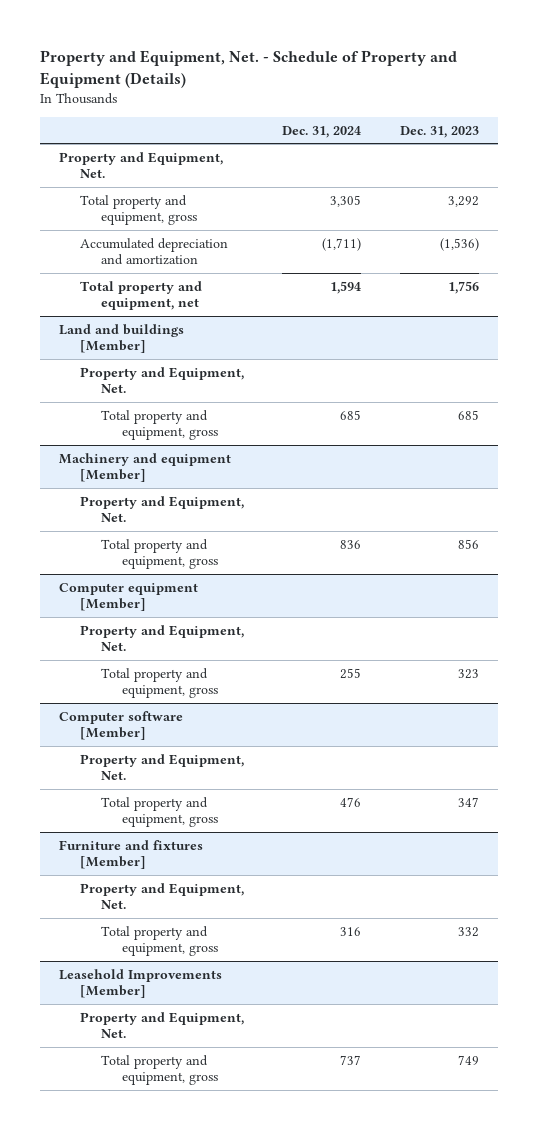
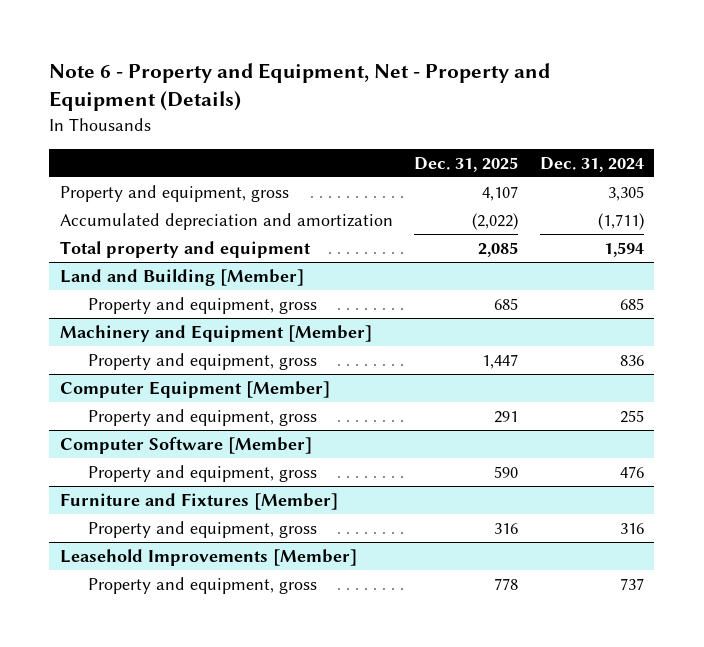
- Property and Equipment, Net. - Schedule of Property and Equipment (Details)
+ Note 6 - Property and Equipment, Net - Property and Equipment (Details)
- | Dec. 31, 2024 | Dec. 31, 2023
+ | Dec. 31, 2025 | Dec. 31, 2024
- Property and Equipment, Net.
- Total property and equipment, gross | 3,305 | 3,292
+ Property and equipment, gross | 4,107 | 3,305
- Total property and equipment, net | 1,594 | 1,756
- Land and buildings [Member]
- Property and Equipment, Net.
- Total property and equipment, gross | 685 | 685
- Machinery and equipment [Member]
- Property and Equipment, Net.
- Total property and equipment, gross | 836 | 856
- Computer equipment [Member]
- Property and Equipment, Net.
- Total property and equipment, gross | 255 | 323
- Computer software [Member]
- Property and Equipment, Net.
- Total property and equipment, gross | 476 | 347
- Furniture and fixtures [Member]
- Property and Equipment, Net.
- Total property and equipment, gross | 316 | 332
+ Total property and equipment | 2,085 | 1,594
+ Land and Building [Member]
+ Property and equipment, gross | 685 | 685
+ Machinery and Equipment [Member]
+ Property and equipment, gross | 1,447 | 836
+ Computer Equipment [Member]
+ Property and equipment, gross | 291 | 255
+ Computer Software [Member]
+ Property and equipment, gross | 590 | 476
+ Furniture and Fixtures [Member]
+ Property and equipment, gross | 316 | 316
@ Leasehold Improvements [Member]
- Property and Equipment, Net.
- Total property and equipment, gross | 737 | 749
+ Property and equipment, gross | 778 | 737

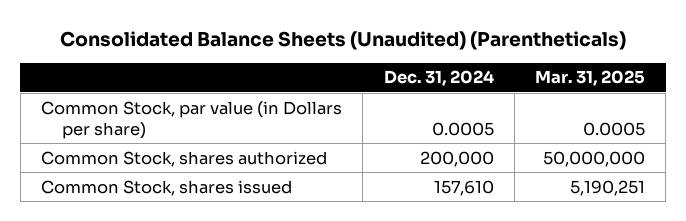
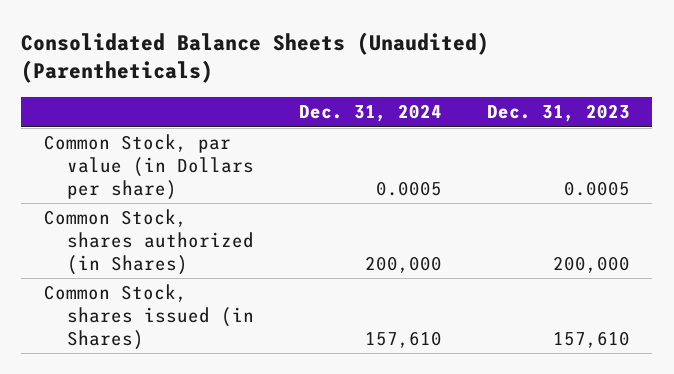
- | Dec. 31, 2024 | Mar. 31, 2025
+ | Dec. 31, 2024 | Dec. 31, 2023
- Common Stock, shares authorized | 200,000 | 50,000,000
- Common Stock, shares issued | 157,610 | 5,190,251
+ Common Stock, shares authorized (in Shares) | 200,000 | 200,000
+ Common Stock, shares issued (in Shares) | 157,610 | 157,610

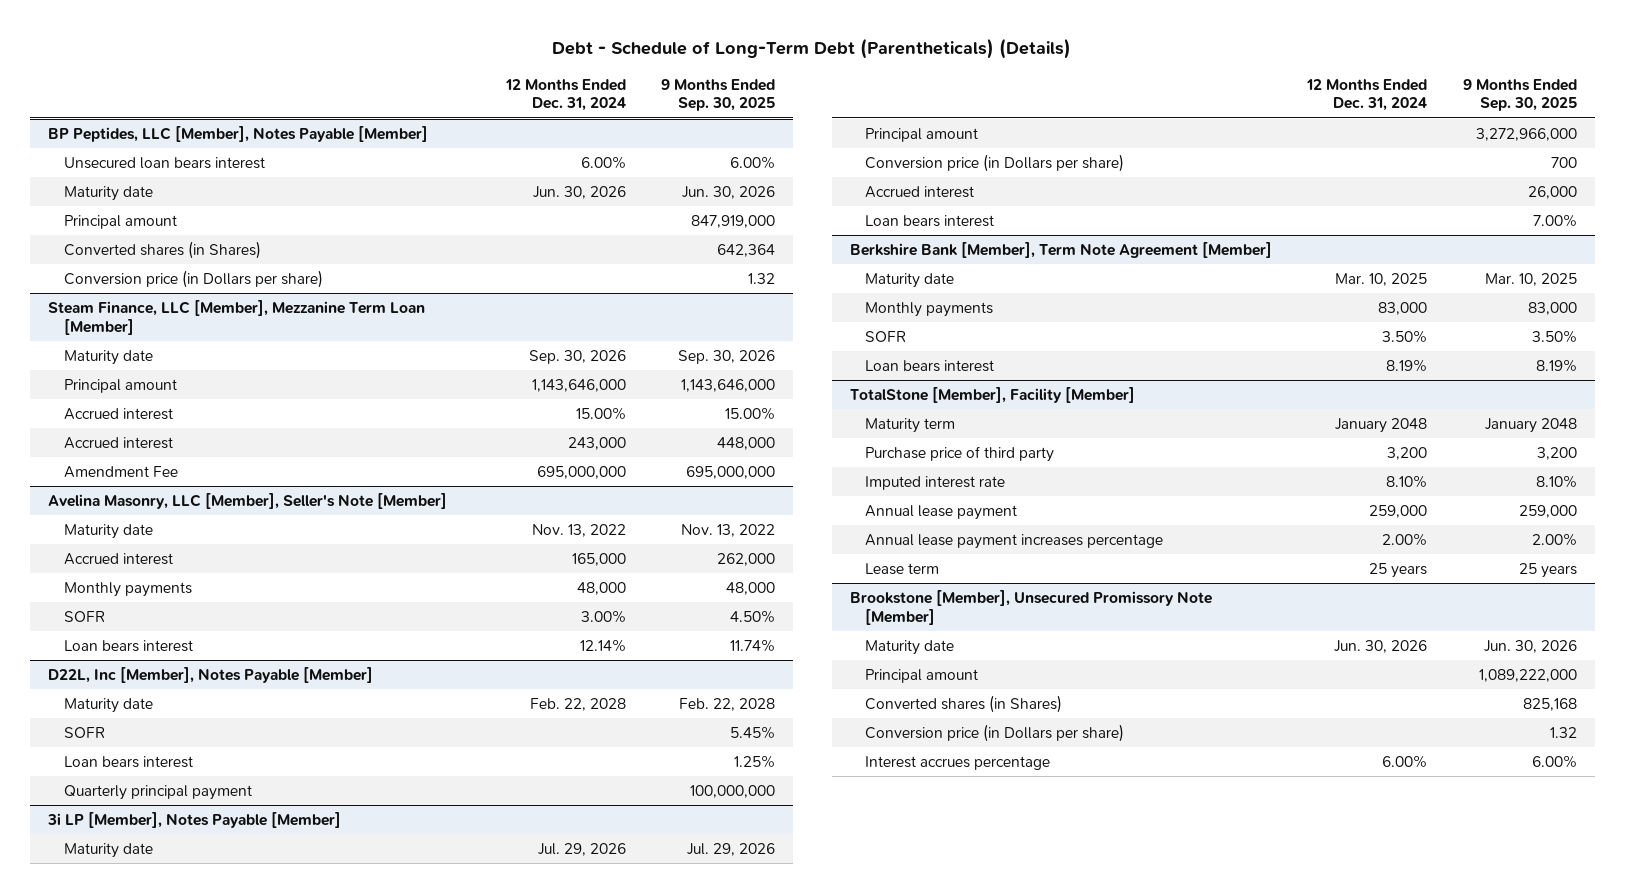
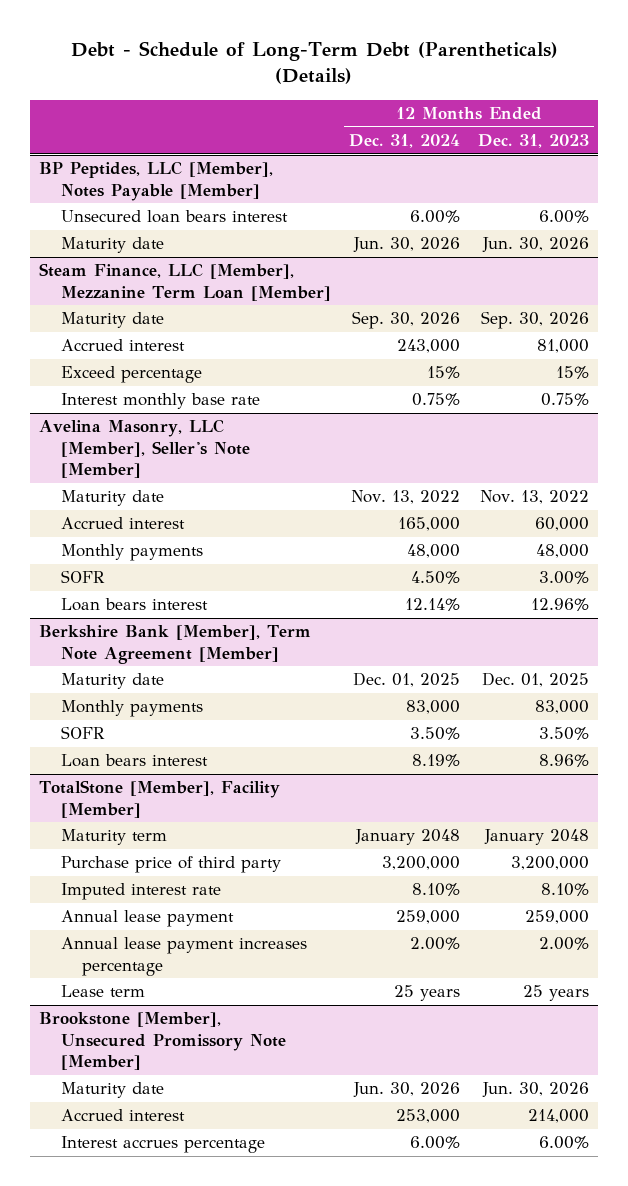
- | 12 Months Ended Dec. 31, 2024 | 9 Months Ended Sep. 30, 2025
+ | 12 Months Ended Dec. 31, 2024 | 12 Months Ended Dec. 31, 2023
@ BP Peptides, LLC [Member], Notes Payable [Member]
- Principal amount | | 847,919,000
- Converted shares (in Shares) | | 642,364
- Conversion price (in Dollars per share) | | 1.32
@ Steam Finance, LLC [Member], Mezzanine Term Loan [Member]
- Principal amount | 1,143,646,000 | 1,143,646,000
- Accrued interest | 15.00% | 15.00%
- Amendment Fee | 695,000,000 | 695,000,000
+ Exceed percentage | 15% | 15%
+ Interest monthly base rate | 0.75% | 0.75%
@ Avelina Masonry, LLC [Member], Seller's Note [Member]
- SOFR | 3.00% | 4.50%
+ SOFR | 4.50% | 3.00%
- D22L, Inc [Member], Notes Payable [Member]
- Maturity date | Feb. 22, 2028 | Feb. 22, 2028
- SOFR | | 5.45%
- Loan bears interest | | 1.25%
- Quarterly principal payment | | 100,000,000
- 3i LP [Member], Notes Payable [Member]
- Maturity date | Jul. 29, 2026 | Jul. 29, 2026
- Principal amount | | 3,272,966,000
- Conversion price (in Dollars per share) | | 700
- Accrued interest | | 26,000
- Loan bears interest | | 7.00%
@ Berkshire Bank [Member], Term Note Agreement [Member]
- Maturity date | Mar. 10, 2025 | Mar. 10, 2025
+ Maturity date | Dec. 01, 2025 | Dec. 01, 2025
@ TotalStone [Member], Facility [Member]
- Purchase price of third party | 3,200 | 3,200
+ Purchase price of third party | 3,200,000 | 3,200,000
@ Brookstone [Member], Unsecured Promissory Note [Member]
- Principal amount | | 1,089,222,000
- Converted shares (in Shares) | | 825,168
- Conversion price (in Dollars per share) | | 1.32
+ Accrued interest | 253,000 | 214,000

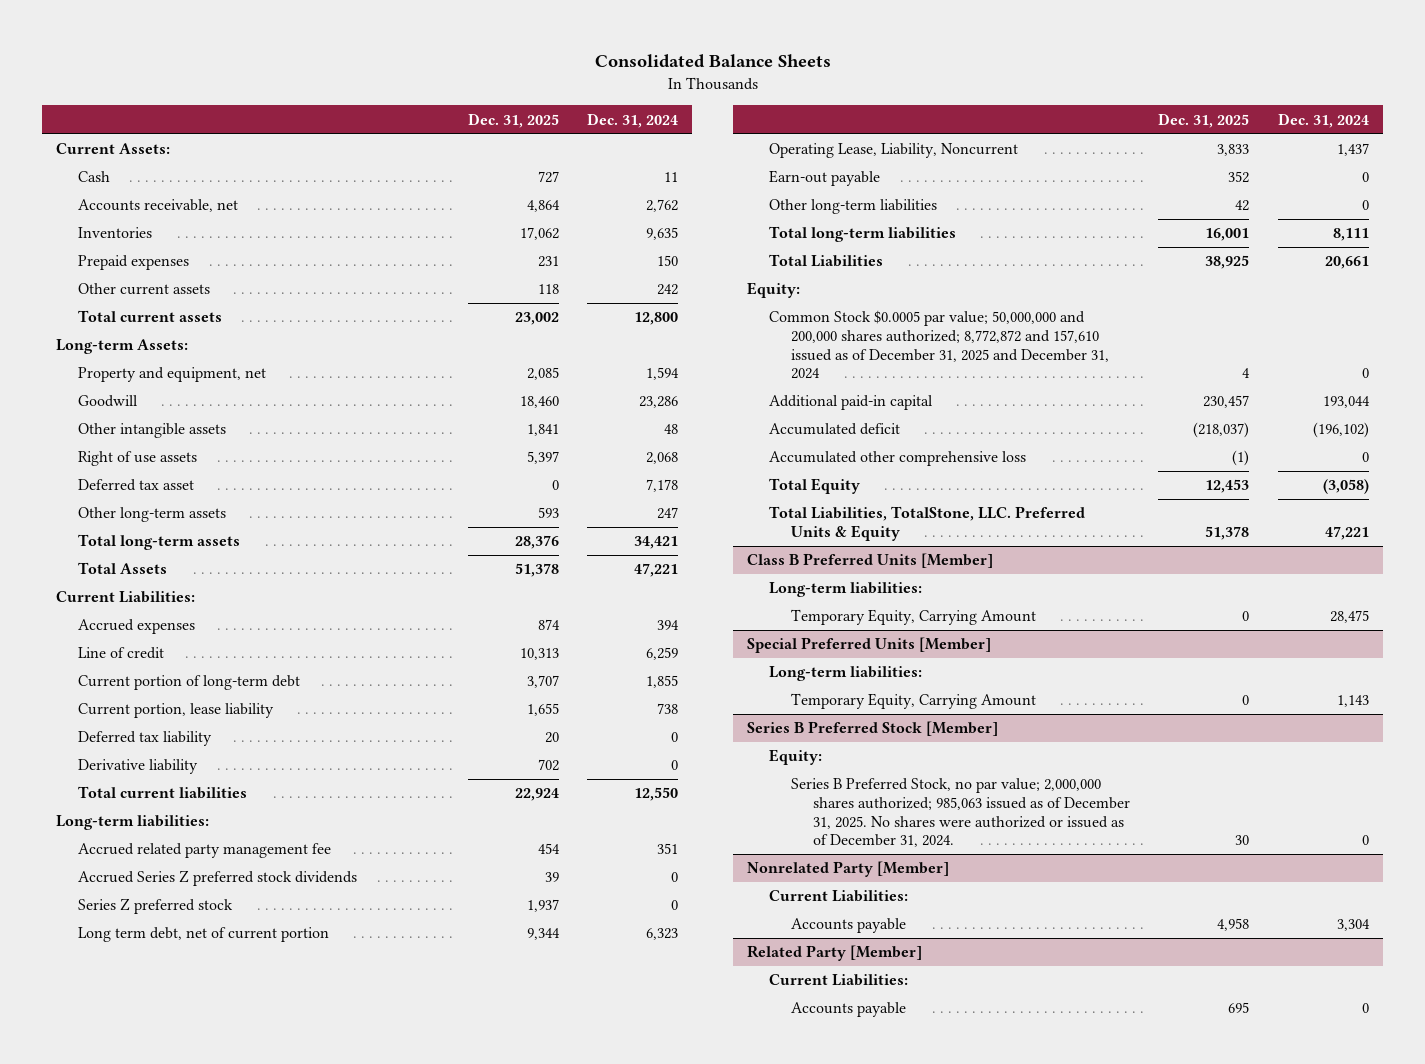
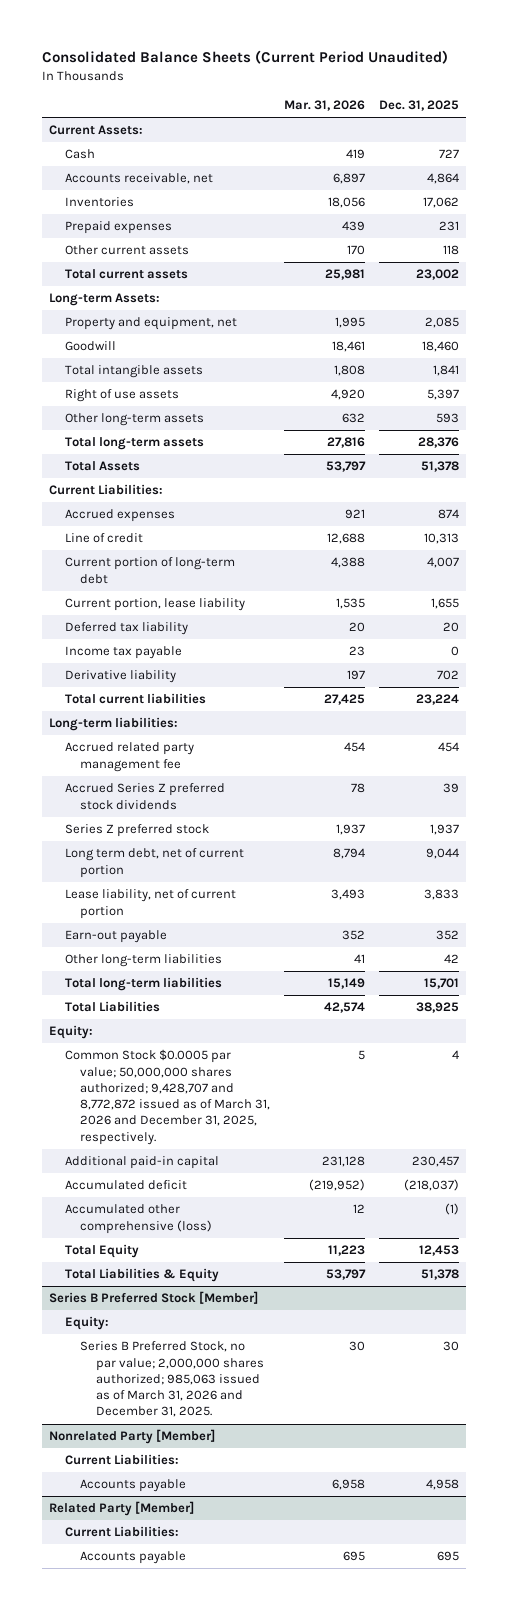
- Consolidated Balance Sheets
+ Consolidated Balance Sheets (Current Period Unaudited)
- | Dec. 31, 2025 | Dec. 31, 2024
+ | Mar. 31, 2026 | Dec. 31, 2025
- Other intangible assets | 1,841 | 48
+ Total intangible assets | 1,808 | 1,841
- Deferred tax asset | 0 | 7,178
- Current portion of long-term debt | 3,707 | 1,855
+ Current portion of long-term debt | 4,388 | 4,007
+ Income tax payable | 23 | 0
- Total current liabilities | 22,924 | 12,550
+ Total current liabilities | 27,425 | 23,224
- Long term debt, net of current portion | 9,344 | 6,323
- Operating Lease, Liability, Noncurrent | 3,833 | 1,437
+ Long term debt, net of current portion | 8,794 | 9,044
+ Lease liability, net of current portion | 3,493 | 3,833
- Total long-term liabilities | 16,001 | 8,111
+ Total long-term liabilities | 15,149 | 15,701
- Common Stock $0.0005 par value; 50,000,000 and 200,000 shares authorized; 8,772,872 and 157,610 issued as of December 31, 2025 and December 31, 2024 | 4 | 0
+ Common Stock $0.0005 par value; 50,000,000 shares authorized; 9,428,707 and 8,772,872 issued as of March 31, 2026 and December 31, 2025, respectively. | 5 | 4
- Accumulated other comprehensive loss | (1) | 0
+ Accumulated other comprehensive (loss) | 12 | (1)
- Total Liabilities, TotalStone, LLC. Preferred Units & Equity | 51,378 | 47,221
- Class B Preferred Units [Member]
- Long-term liabilities:
- Temporary Equity, Carrying Amount | 0 | 28,475
- Special Preferred Units [Member]
- Long-term liabilities:
- Temporary Equity, Carrying Amount | 0 | 1,143
+ Total Liabilities & Equity | 53,797 | 51,378
@ Series B Preferred Stock [Member]
- Series B Preferred Stock, no par value; 2,000,000 shares authorized; 985,063 issued as of December 31, 2025. No shares were authorized or issued as of December 31, 2024. | 30 | 0
+ Series B Preferred Stock, no par value; 2,000,000 shares authorized; 985,063 issued as of March 31, 2026 and December 31, 2025. | 30 | 30

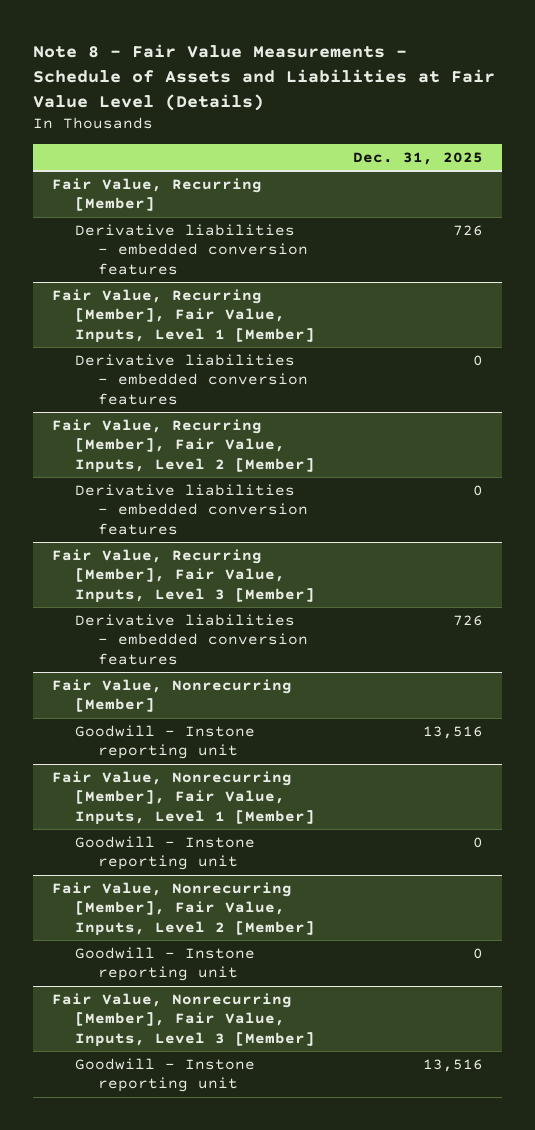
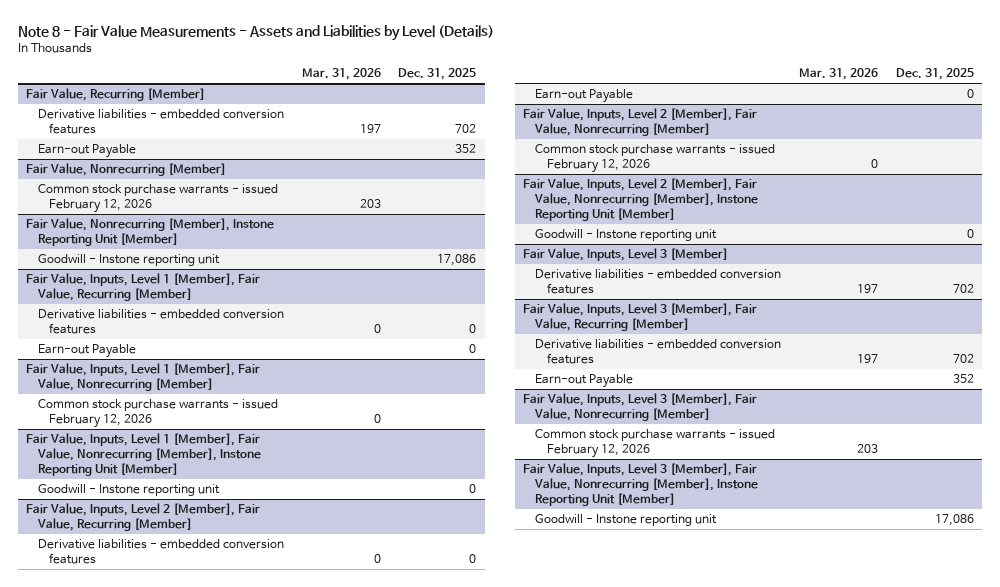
- Note 8 - Fair Value Measurements - Schedule of Assets and Liabilities at Fair Value Level (Details)
+ Note 8 - Fair Value Measurements - Assets and Liabilities by Level (Details)
- | Dec. 31, 2025
+ | Mar. 31, 2026 | Dec. 31, 2025
@ Fair Value, Recurring [Member]
- Derivative liabilities - embedded conversion features | 726
- Fair Value, Recurring [Member], Fair Value, Inputs, Level 1 [Member]
- Derivative liabilities - embedded conversion features | 0
- Fair Value, Recurring [Member], Fair Value, Inputs, Level 2 [Member]
- Derivative liabilities - embedded conversion features | 0
- Fair Value, Recurring [Member], Fair Value, Inputs, Level 3 [Member]
- Derivative liabilities - embedded conversion features | 726
@ Fair Value, Recurring [Member]
+ Derivative liabilities - embedded conversion features | 197 | 702
+ Earn-out Payable | | 352
@ Fair Value, Nonrecurring [Member]
- Goodwill - Instone reporting unit | 13,516
- Fair Value, Nonrecurring [Member], Fair Value, Inputs, Level 1 [Member]
@ Fair Value, Nonrecurring [Member]
+ Common stock purchase warrants - issued February 12, 2026 | 203 |
+ Fair Value, Nonrecurring [Member], Instone Reporting Unit [Member]
+ Goodwill - Instone reporting unit | | 17,086
+ Fair Value, Inputs, Level 1 [Member], Fair Value, Recurring [Member]
+ Derivative liabilities - embedded conversion features | 0 | 0
+ Earn-out Payable | | 0
+ Fair Value, Inputs, Level 1 [Member], Fair Value, Nonrecurring [Member]
+ Common stock purchase warrants - issued February 12, 2026 | 0 |
+ Fair Value, Inputs, Level 1 [Member], Fair Value, Nonrecurring [Member], Instone Reporting Unit [Member]
- Fair Value, Nonrecurring [Member], Fair Value, Inputs, Level 2 [Member]
+ Fair Value, Inputs, Level 2 [Member], Fair Value, Recurring [Member]
+ Derivative liabilities - embedded conversion features | 0 | 0
+ Earn-out Payable | | 0
+ Fair Value, Inputs, Level 2 [Member], Fair Value, Nonrecurring [Member]
+ Common stock purchase warrants - issued February 12, 2026 | 0 |
+ Fair Value, Inputs, Level 2 [Member], Fair Value, Nonrecurring [Member], Instone Reporting Unit [Member]
- Fair Value, Nonrecurring [Member], Fair Value, Inputs, Level 3 [Member]
- Goodwill - Instone reporting unit | 13,516
+ Fair Value, Inputs, Level 3 [Member]
+ Derivative liabilities - embedded conversion features | 197 | 702
+ Fair Value, Inputs, Level 3 [Member], Fair Value, Recurring [Member]
+ Derivative liabilities - embedded conversion features | 197 | 702
+ Earn-out Payable | | 352
+ Fair Value, Inputs, Level 3 [Member], Fair Value, Nonrecurring [Member]
+ Common stock purchase warrants - issued February 12, 2026 | 203 |
+ Fair Value, Inputs, Level 3 [Member], Fair Value, Nonrecurring [Member], Instone Reporting Unit [Member]
+ Goodwill - Instone reporting unit | | 17,086

